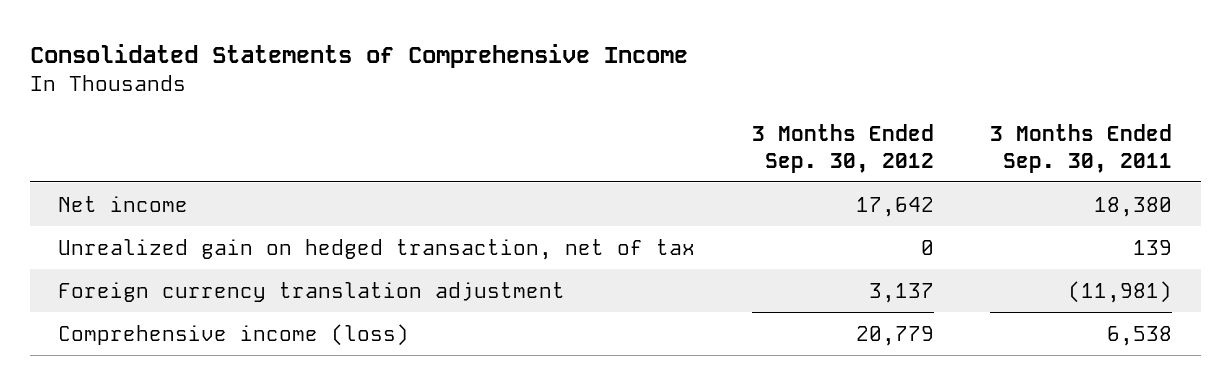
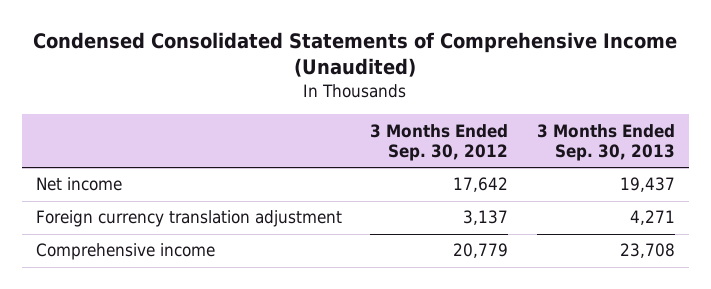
- Consolidated Statements of Comprehensive Income
+ Condensed Consolidated Statements of Comprehensive Income (Unaudited)
- | 3 Months Ended Sep. 30, 2012 | 3 Months Ended Sep. 30, 2011
+ | 3 Months Ended Sep. 30, 2012 | 3 Months Ended Sep. 30, 2013
- Unrealized gain on hedged transaction, net of tax | 0 | 139
- Comprehensive income (loss) | 20,779 | 6,538
+ Comprehensive income | 20,779 | 23,708

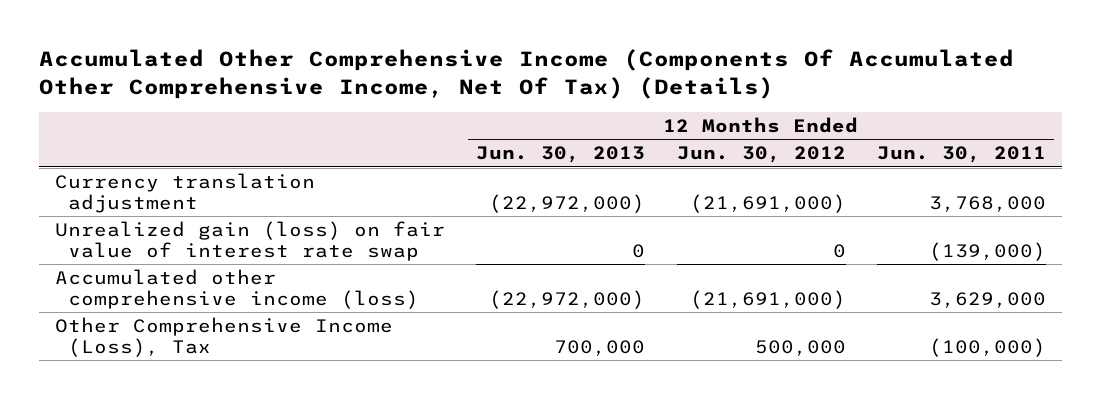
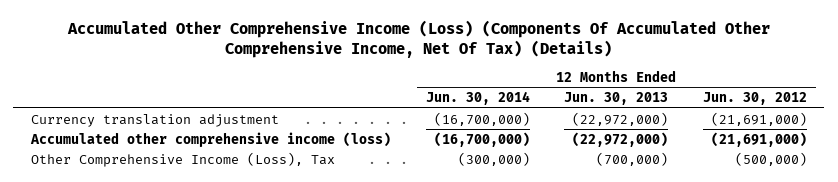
- Accumulated Other Comprehensive Income (Components Of Accumulated Other Comprehensive Income, Net Of Tax) (Details)
+ Accumulated Other Comprehensive Income (Loss) (Components Of Accumulated Other Comprehensive Income, Net Of Tax) (Details)
- | 12 Months Ended Jun. 30, 2013 | 12 Months Ended Jun. 30, 2012 | 12 Months Ended Jun. 30, 2011
+ | 12 Months Ended Jun. 30, 2014 | 12 Months Ended Jun. 30, 2013 | 12 Months Ended Jun. 30, 2012
- Unrealized gain (loss) on fair value of interest rate swap | 0 | 0 | (139,000)
- Other Comprehensive Income (Loss), Tax | 700,000 | 500,000 | (100,000)
+ Other Comprehensive Income (Loss), Tax | (300,000) | (700,000) | (500,000)

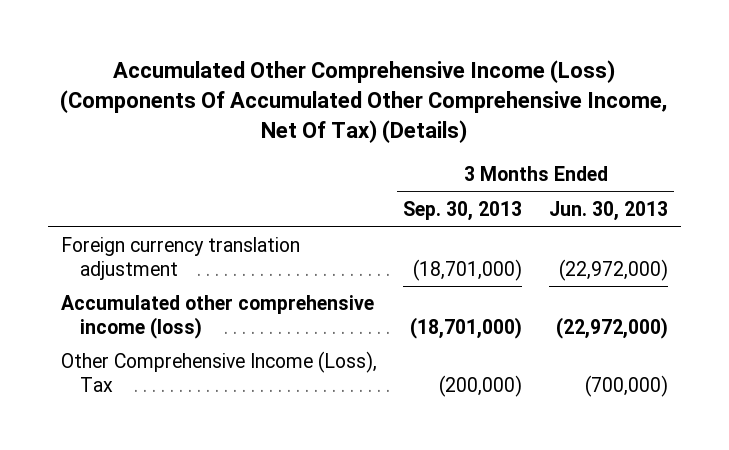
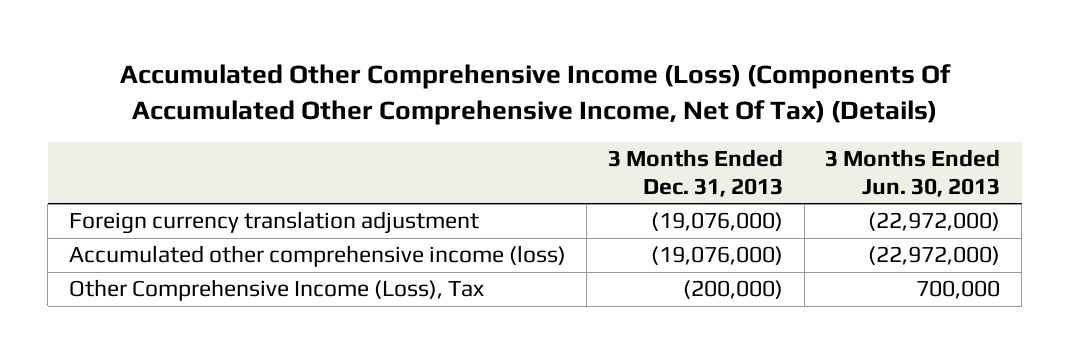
- | 3 Months Ended Sep. 30, 2013 | 3 Months Ended Jun. 30, 2013
+ | 3 Months Ended Dec. 31, 2013 | 3 Months Ended Jun. 30, 2013
- Other Comprehensive Income (Loss), Tax | (200,000) | (700,000)
+ Other Comprehensive Income (Loss), Tax | (200,000) | 700,000

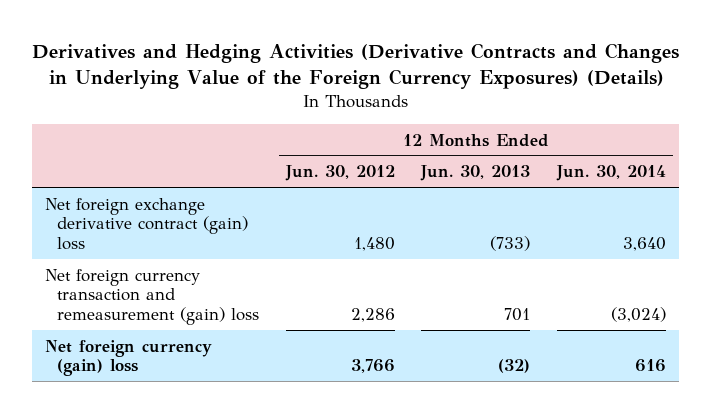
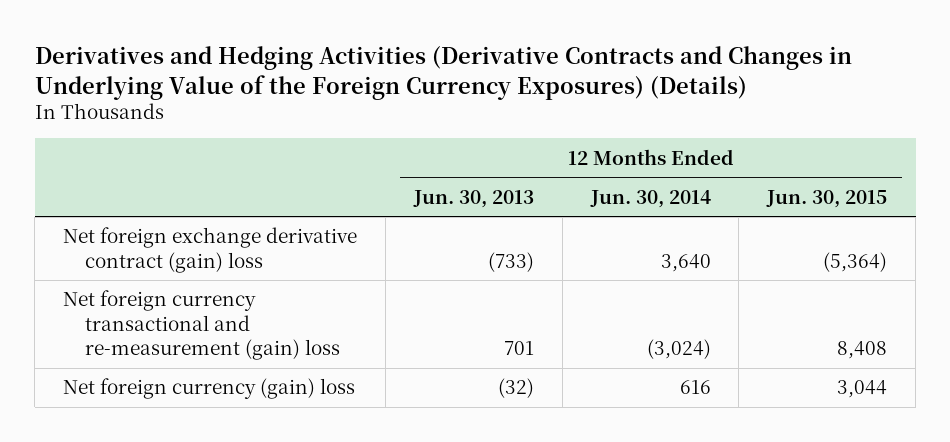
- | 12 Months Ended Jun. 30, 2012 | 12 Months Ended Jun. 30, 2013 | 12 Months Ended Jun. 30, 2014
+ | 12 Months Ended Jun. 30, 2013 | 12 Months Ended Jun. 30, 2014 | 12 Months Ended Jun. 30, 2015
- Net foreign currency transaction and remeasurement (gain) loss | 2,286 | 701 | (3,024)
+ Net foreign currency transactional and re-measurement (gain) loss | 701 | (3,024) | 8,408

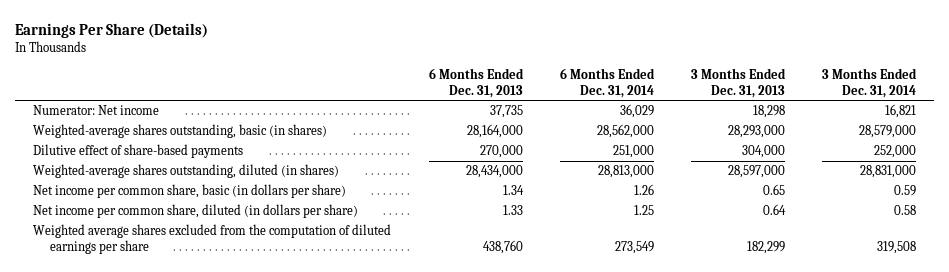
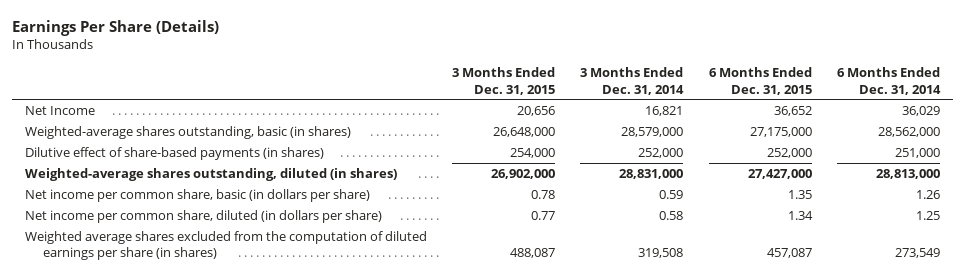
- | 6 Months Ended Dec. 31, 2013 | 6 Months Ended Dec. 31, 2014 | 3 Months Ended Dec. 31, 2013 | 3 Months Ended Dec. 31, 2014
+ | 3 Months Ended Dec. 31, 2015 | 3 Months Ended Dec. 31, 2014 | 6 Months Ended Dec. 31, 2015 | 6 Months Ended Dec. 31, 2014
- Numerator: Net income | 37,735 | 36,029 | 18,298 | 16,821
+ Net Income | 20,656 | 16,821 | 36,652 | 36,029
- Dilutive effect of share-based payments | 270,000 | 251,000 | 304,000 | 252,000
+ Dilutive effect of share-based payments (in shares) | 254,000 | 252,000 | 252,000 | 251,000
- Weighted average shares excluded from the computation of diluted earnings per share | 438,760 | 273,549 | 182,299 | 319,508
+ Weighted average shares excluded from the computation of diluted earnings per share (in shares) | 488,087 | 319,508 | 457,087 | 273,549

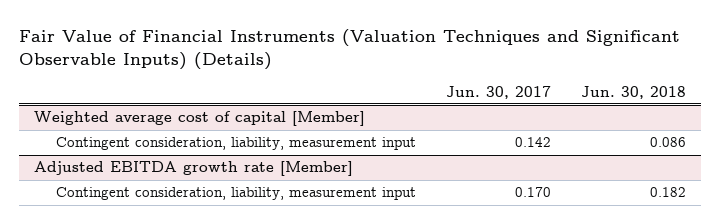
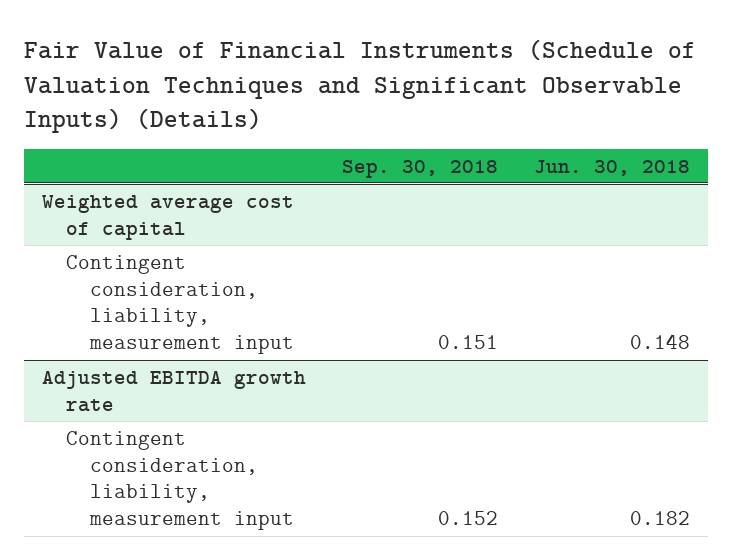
- Fair Value of Financial Instruments (Valuation Techniques and Significant Observable Inputs) (Details)
+ Fair Value of Financial Instruments (Schedule of Valuation Techniques and Significant Observable Inputs) (Details)
- | Jun. 30, 2017 | Jun. 30, 2018
+ | Sep. 30, 2018 | Jun. 30, 2018
- Weighted average cost of capital [Member]
- Contingent consideration, liability, measurement input | 0.142 | 0.086
- Adjusted EBITDA growth rate [Member]
+ Weighted average cost of capital
+ Contingent consideration, liability, measurement input | 0.151 | 0.148
+ Adjusted EBITDA growth rate

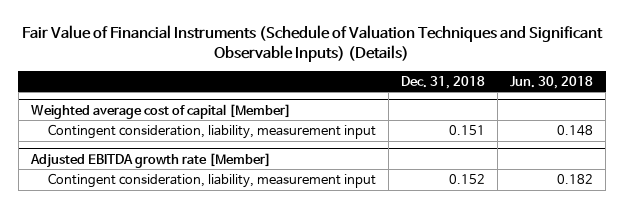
- | Sep. 30, 2018 | Jun. 30, 2018
+ | Dec. 31, 2018 | Jun. 30, 2018
- Weighted average cost of capital
+ Weighted average cost of capital [Member]
- Adjusted EBITDA growth rate
+ Adjusted EBITDA growth rate [Member]

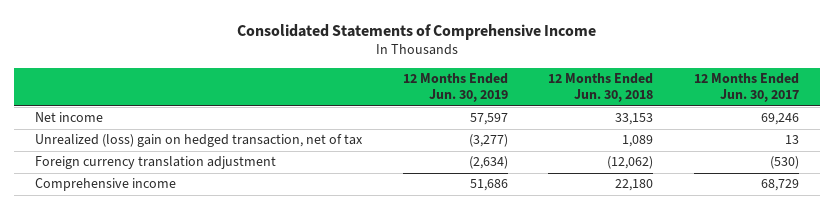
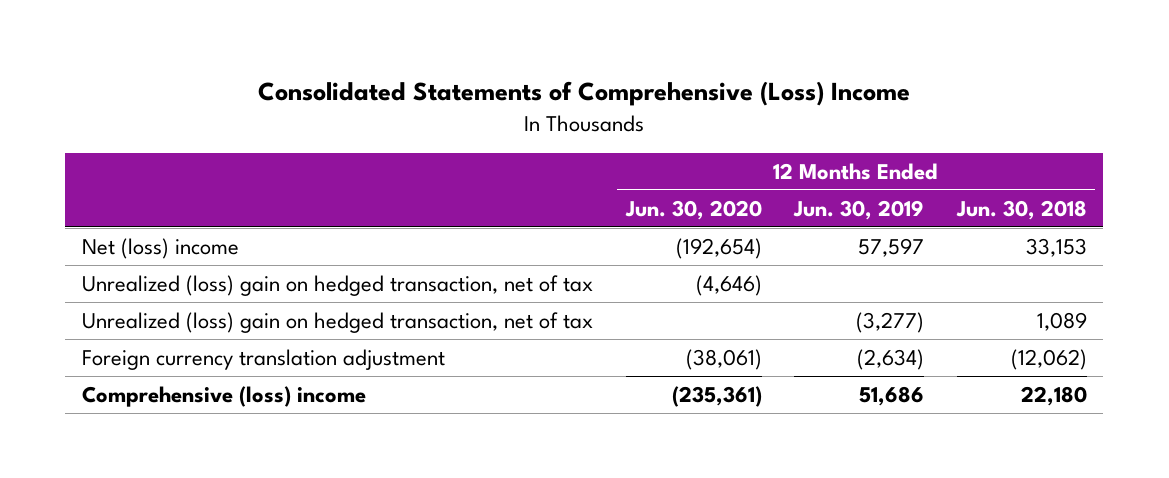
- Consolidated Statements of Comprehensive Income
+ Consolidated Statements of Comprehensive (Loss) Income
- | 12 Months Ended Jun. 30, 2019 | 12 Months Ended Jun. 30, 2018 | 12 Months Ended Jun. 30, 2017
+ | 12 Months Ended Jun. 30, 2020 | 12 Months Ended Jun. 30, 2019 | 12 Months Ended Jun. 30, 2018
- Net income | 57,597 | 33,153 | 69,246
+ Net (loss) income | (192,654) | 57,597 | 33,153
+ Unrealized (loss) gain on hedged transaction, net of tax | (4,646) | |
- Comprehensive income | 51,686 | 22,180 | 68,729
+ Comprehensive (loss) income | (235,361) | 51,686 | 22,180

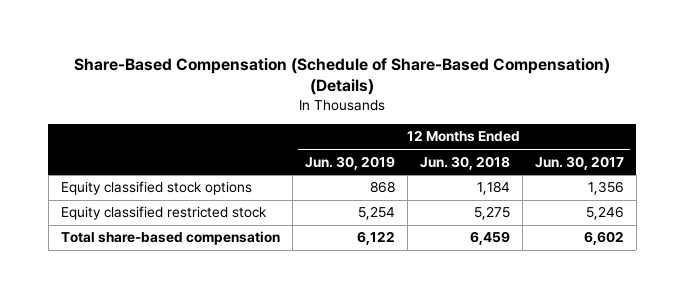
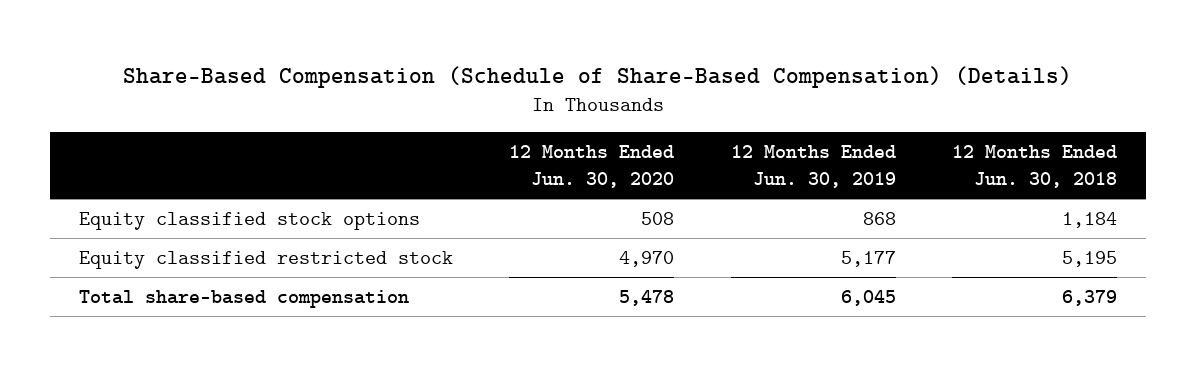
- | 12 Months Ended Jun. 30, 2019 | 12 Months Ended Jun. 30, 2018 | 12 Months Ended Jun. 30, 2017
+ | 12 Months Ended Jun. 30, 2020 | 12 Months Ended Jun. 30, 2019 | 12 Months Ended Jun. 30, 2018
- Equity classified restricted stock | 5,254 | 5,275 | 5,246
- Total share-based compensation | 6,122 | 6,459 | 6,602
+ Equity classified restricted stock | 4,970 | 5,177 | 5,195
+ Total share-based compensation | 5,478 | 6,045 | 6,379

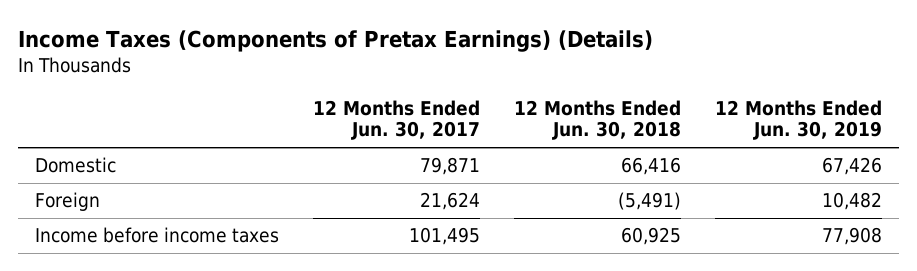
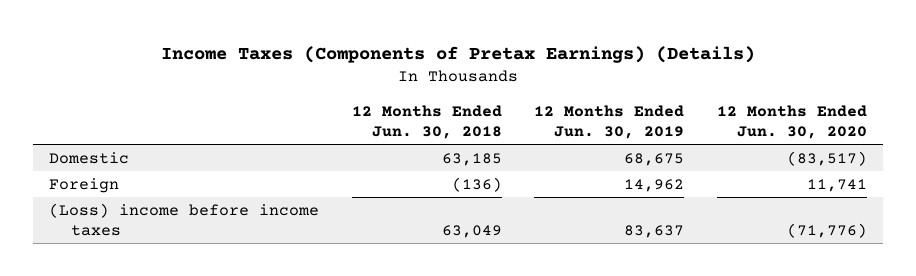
- | 12 Months Ended Jun. 30, 2017 | 12 Months Ended Jun. 30, 2018 | 12 Months Ended Jun. 30, 2019
+ | 12 Months Ended Jun. 30, 2018 | 12 Months Ended Jun. 30, 2019 | 12 Months Ended Jun. 30, 2020
- Domestic | 79,871 | 66,416 | 67,426
- Foreign | 21,624 | (5,491) | 10,482
- Income before income taxes | 101,495 | 60,925 | 77,908
+ Domestic | 63,185 | 68,675 | (83,517)
+ Foreign | (136) | 14,962 | 11,741
+ (Loss) income before income taxes | 63,049 | 83,637 | (71,776)

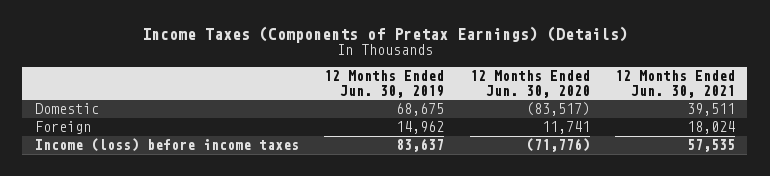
- | 12 Months Ended Jun. 30, 2018 | 12 Months Ended Jun. 30, 2019 | 12 Months Ended Jun. 30, 2020
+ | 12 Months Ended Jun. 30, 2019 | 12 Months Ended Jun. 30, 2020 | 12 Months Ended Jun. 30, 2021
- (Loss) income before income taxes | 63,049 | 83,637 | (71,776)
+ Income (loss) before income taxes | 83,637 | (71,776) | 57,535

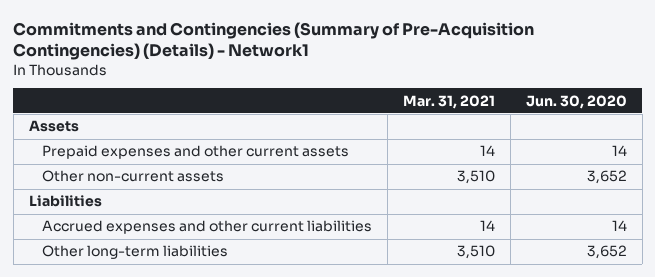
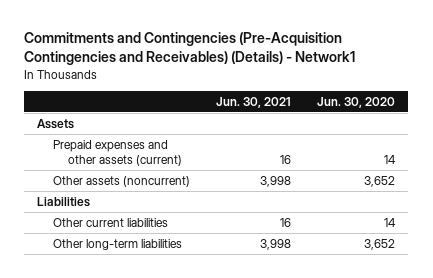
- Commitments and Contingencies (Summary of Pre-Acquisition Contingencies) (Details) - Network1
+ Commitments and Contingencies (Pre-Acquisition Contingencies and Receivables) (Details) - Network1
- | Mar. 31, 2021 | Jun. 30, 2020
+ | Jun. 30, 2021 | Jun. 30, 2020
- Prepaid expenses and other current assets | 14 | 14
- Other non-current assets | 3,510 | 3,652
+ Prepaid expenses and other assets (current) | 16 | 14
+ Other assets (noncurrent) | 3,998 | 3,652
- Accrued expenses and other current liabilities | 14 | 14
+ Other current liabilities | 16 | 14

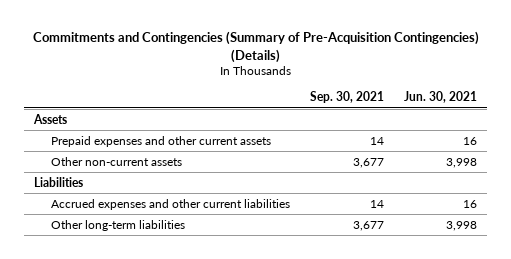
- Commitments and Contingencies (Pre-Acquisition Contingencies and Receivables) (Details) - Network1
+ Commitments and Contingencies (Summary of Pre-Acquisition Contingencies) (Details)
- | Jun. 30, 2021 | Jun. 30, 2020
+ | Sep. 30, 2021 | Jun. 30, 2021
- Prepaid expenses and other assets (current) | 16 | 14
- Other assets (noncurrent) | 3,998 | 3,652
+ Prepaid expenses and other current assets | 14 | 16
+ Other non-current assets | 3,677 | 3,998
- Other current liabilities | 16 | 14
+ Accrued expenses and other current liabilities | 14 | 16

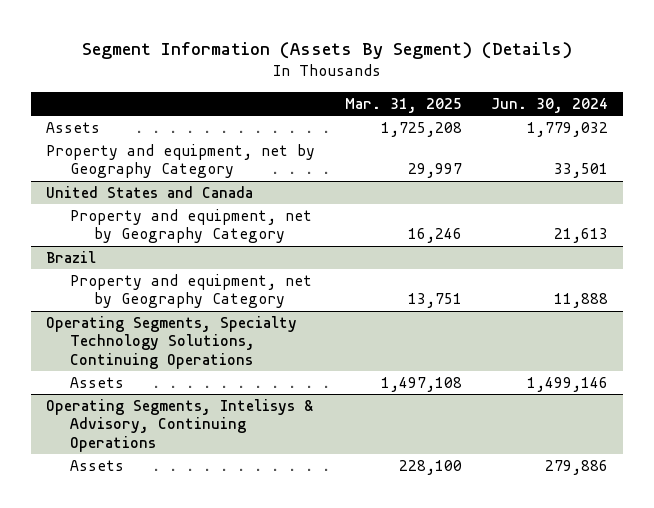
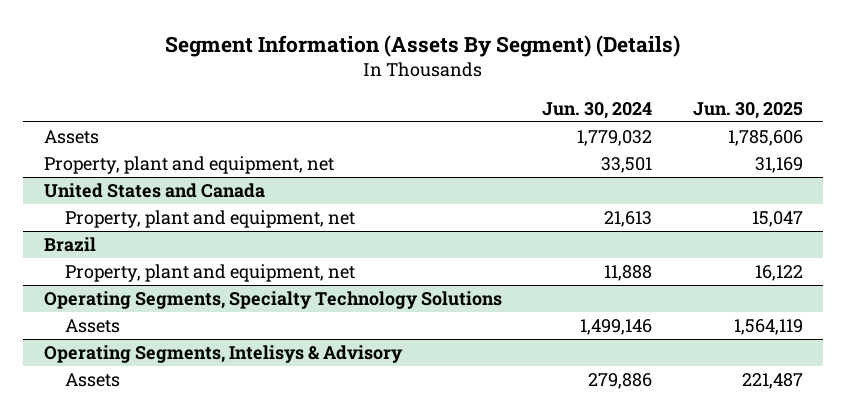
- | Mar. 31, 2025 | Jun. 30, 2024
+ | Jun. 30, 2024 | Jun. 30, 2025
- Property and equipment, net by Geography Category | 29,997 | 33,501
+ Property, plant and equipment, net | 33,501 | 31,169
@ United States and Canada
- Property and equipment, net by Geography Category | 16,246 | 21,613
+ Property, plant and equipment, net | 21,613 | 15,047
@ Brazil
- Property and equipment, net by Geography Category | 13,751 | 11,888
- Operating Segments, Specialty Technology Solutions, Continuing Operations
@ Brazil
+ Property, plant and equipment, net | 11,888 | 16,122
+ Operating Segments, Specialty Technology Solutions
- Operating Segments, Intelisys & Advisory, Continuing Operations
+ Operating Segments, Intelisys & Advisory

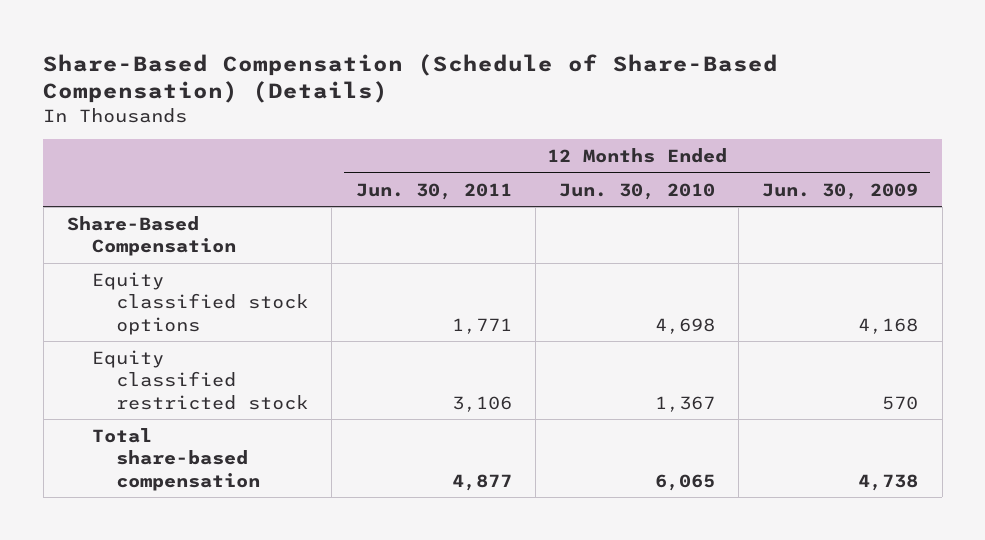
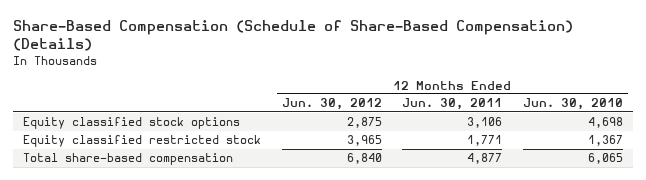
- | 12 Months Ended Jun. 30, 2011 | 12 Months Ended Jun. 30, 2010 | 12 Months Ended Jun. 30, 2009
+ | 12 Months Ended Jun. 30, 2012 | 12 Months Ended Jun. 30, 2011 | 12 Months Ended Jun. 30, 2010
- Share-Based Compensation
- Equity classified stock options | 1,771 | 4,698 | 4,168
- Equity classified restricted stock | 3,106 | 1,367 | 570
+ Equity classified stock options | 2,875 | 3,106 | 4,698
+ Equity classified restricted stock | 3,965 | 1,771 | 1,367

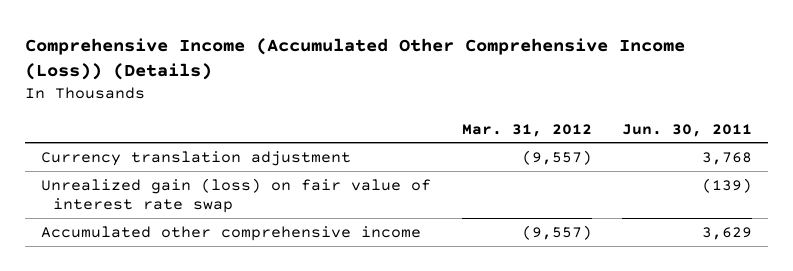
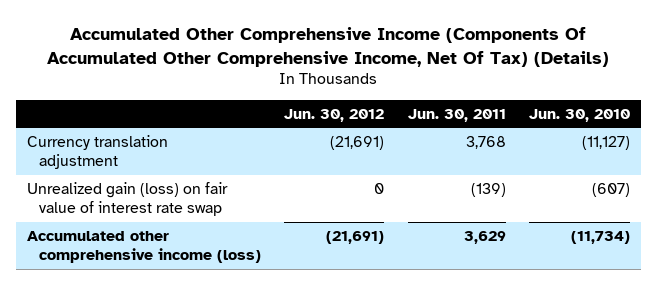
- Comprehensive Income (Accumulated Other Comprehensive Income (Loss)) (Details)
+ Accumulated Other Comprehensive Income (Components Of Accumulated Other Comprehensive Income, Net Of Tax) (Details)
- | Mar. 31, 2012 | Jun. 30, 2011
+ | Jun. 30, 2012 | Jun. 30, 2011 | Jun. 30, 2010
- Accumulated other comprehensive income | (9,557) | 3,629
+ Accumulated other comprehensive income (loss) | (21,691) | 3,629 | (11,734)

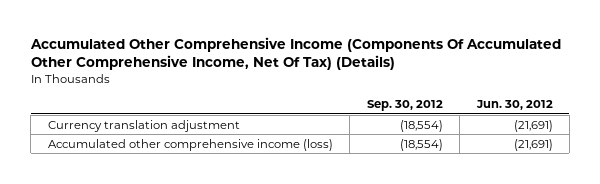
- | Jun. 30, 2012 | Jun. 30, 2011 | Jun. 30, 2010
+ | Sep. 30, 2012 | Jun. 30, 2012
- Unrealized gain (loss) on fair value of interest rate swap | 0 | (139) | (607)

